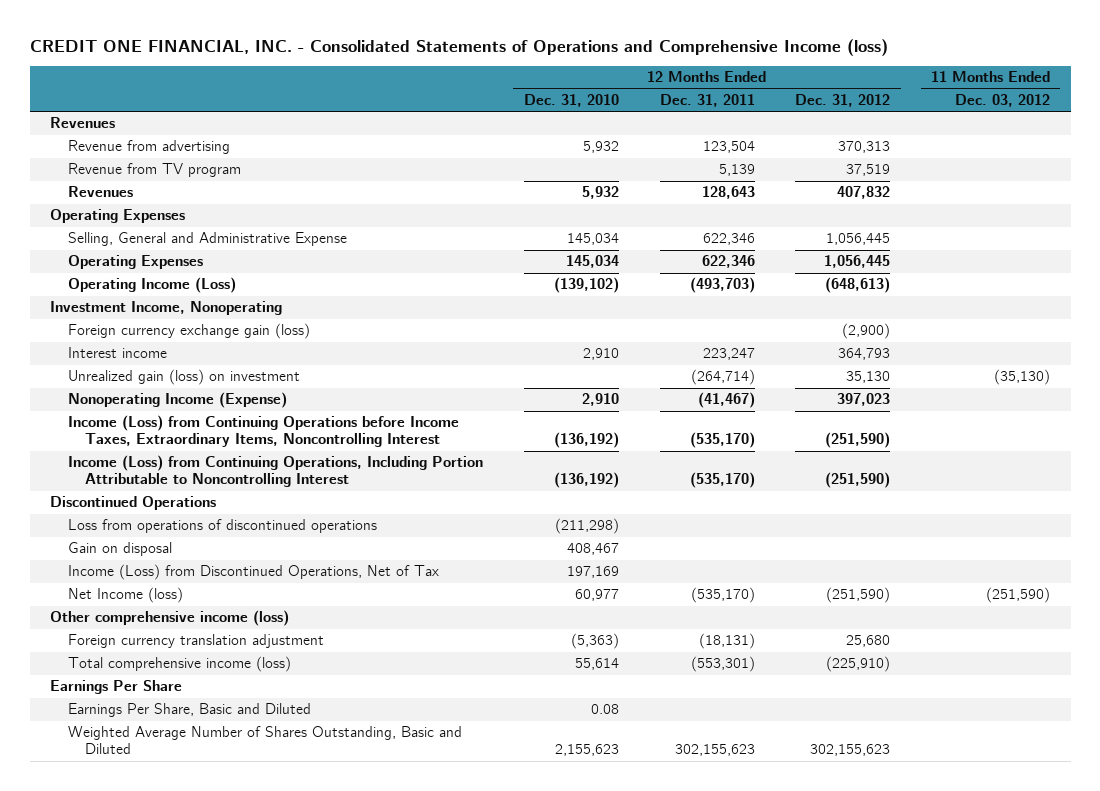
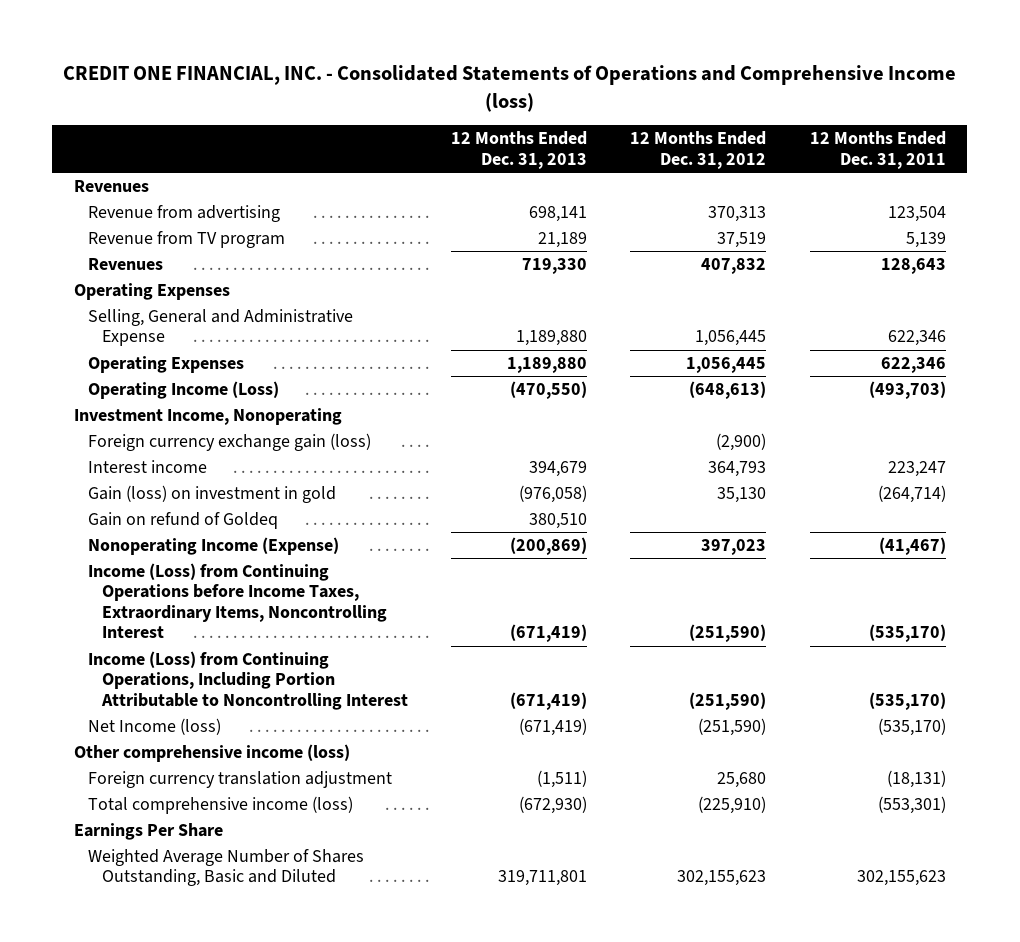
- | 12 Months Ended Dec. 31, 2010 | 12 Months Ended Dec. 31, 2011 | 12 Months Ended Dec. 31, 2012 | 11 Months Ended Dec. 03, 2012
+ | 12 Months Ended Dec. 31, 2013 | 12 Months Ended Dec. 31, 2012 | 12 Months Ended Dec. 31, 2011
- Unrealized gain (loss) on investment | | (264,714) | 35,130 | (35,130)
+ Gain (loss) on investment in gold | (976,058) | 35,130 | (264,714)
+ Gain on refund of Goldeq | 380,510 | |
- Discontinued Operations
- Loss from operations of discontinued operations | (211,298) | | |
- Gain on disposal | 408,467 | | |
- Income (Loss) from Discontinued Operations, Net of Tax | 197,169 | | |
- Earnings Per Share, Basic and Diluted | 0.08 | | |

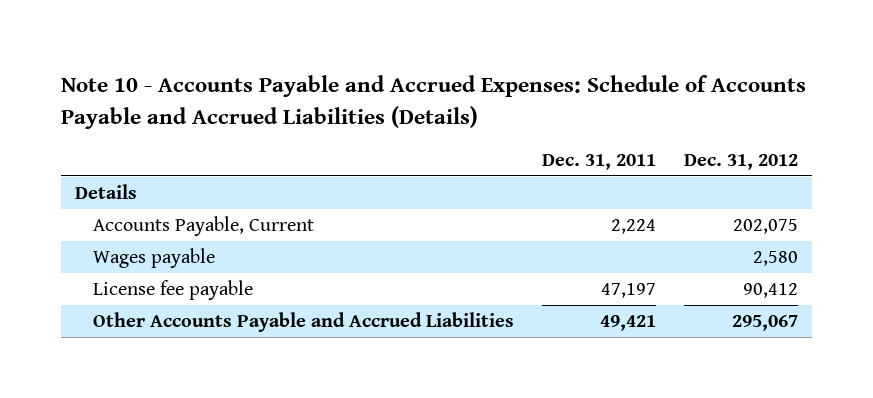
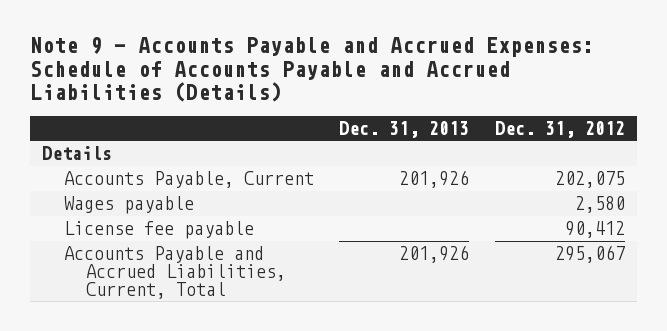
- Note 10 - Accounts Payable and Accrued Expenses: Schedule of Accounts Payable and Accrued Liabilities (Details)
+ Note 9 - Accounts Payable and Accrued Expenses: Schedule of Accounts Payable and Accrued Liabilities (Details)
- | Dec. 31, 2011 | Dec. 31, 2012
+ | Dec. 31, 2013 | Dec. 31, 2012
- Other Accounts Payable and Accrued Liabilities | 49,421 | 295,067
+ Accounts Payable and Accrued Liabilities, Current, Total | 201,926 | 295,067

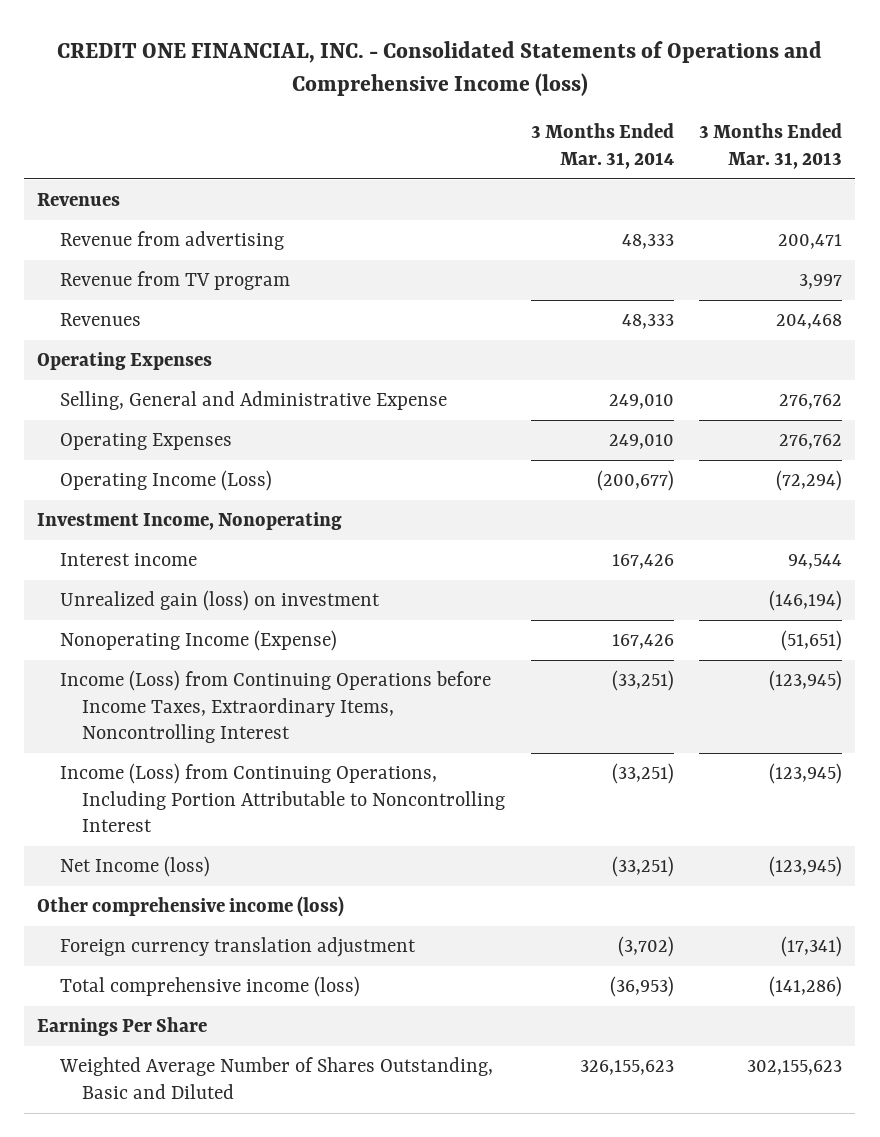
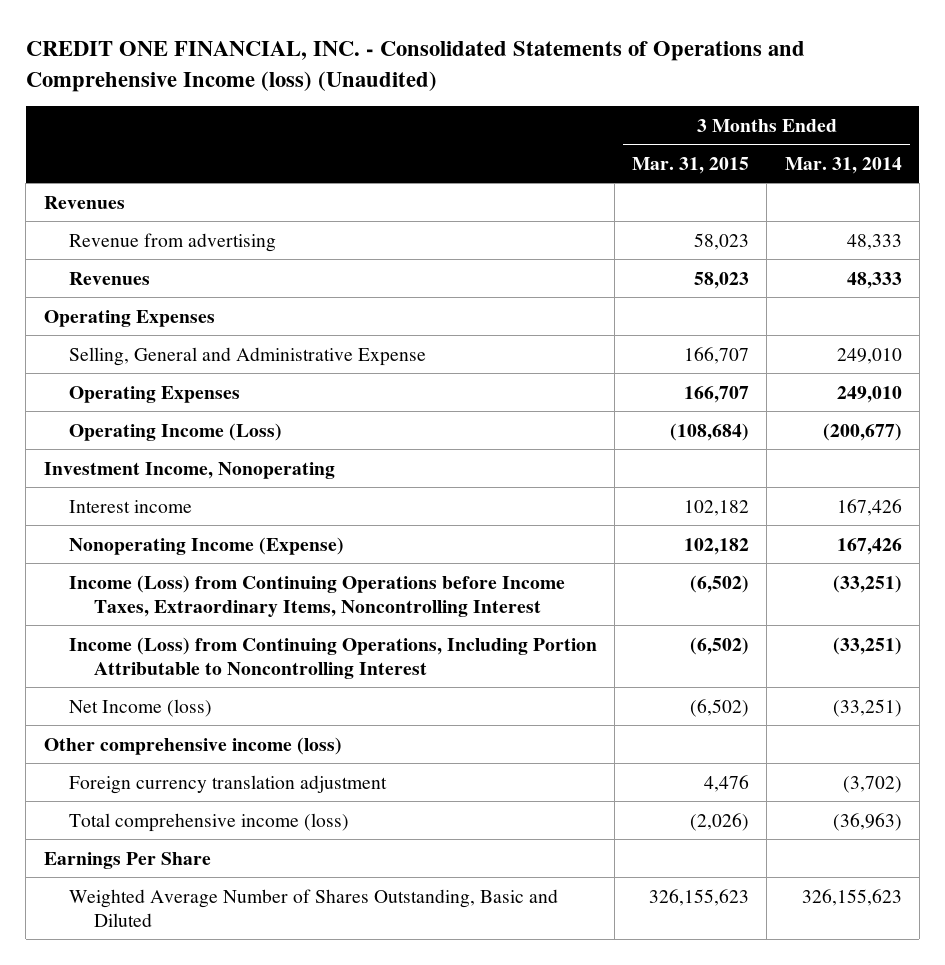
- CREDIT ONE FINANCIAL, INC. - Consolidated Statements of Operations and Comprehensive Income (loss)
+ CREDIT ONE FINANCIAL, INC. - Consolidated Statements of Operations and Comprehensive Income (loss) (Unaudited)
- | 3 Months Ended Mar. 31, 2014 | 3 Months Ended Mar. 31, 2013
+ | 3 Months Ended Mar. 31, 2015 | 3 Months Ended Mar. 31, 2014
- Revenue from TV program | | 3,997
- Unrealized gain (loss) on investment | | (146,194)
- Total comprehensive income (loss) | (36,953) | (141,286)
+ Total comprehensive income (loss) | (2,026) | (36,963)

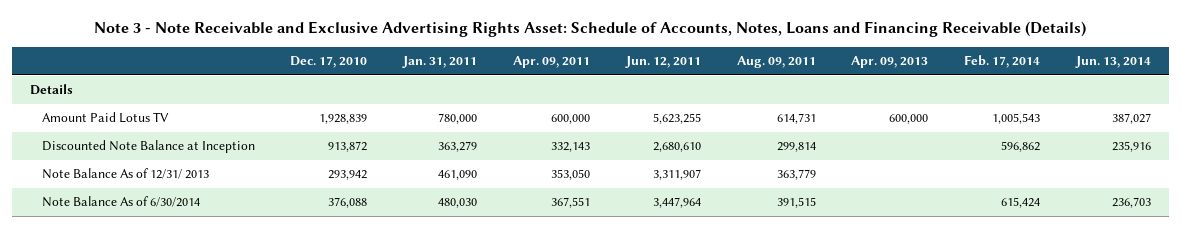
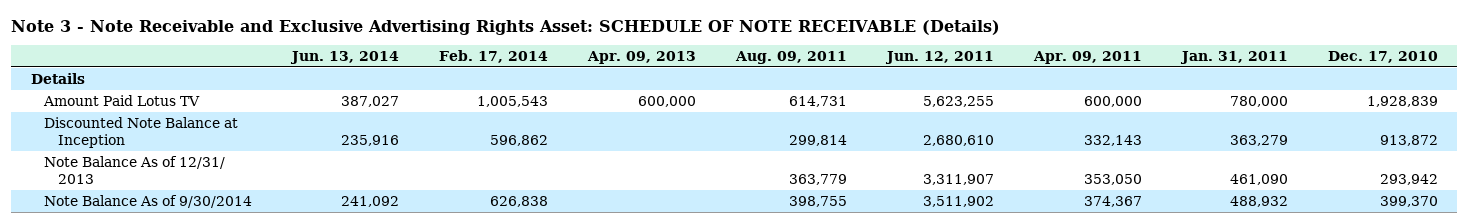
- Note 3 - Note Receivable and Exclusive Advertising Rights Asset: Schedule of Accounts, Notes, Loans and Financing Receivable (Details)
+ Note 3 - Note Receivable and Exclusive Advertising Rights Asset: SCHEDULE OF NOTE RECEIVABLE (Details)
- | Dec. 17, 2010 | Jan. 31, 2011 | Apr. 09, 2011 | Jun. 12, 2011 | Aug. 09, 2011 | Apr. 09, 2013 | Feb. 17, 2014 | Jun. 13, 2014
+ | Jun. 13, 2014 | Feb. 17, 2014 | Apr. 09, 2013 | Aug. 09, 2011 | Jun. 12, 2011 | Apr. 09, 2011 | Jan. 31, 2011 | Dec. 17, 2010
- Note Balance As of 6/30/2014 | 376,088 | 480,030 | 367,551 | 3,447,964 | 391,515 | | 615,424 | 236,703
+ Note Balance As of 9/30/2014 | 241,092 | 626,838 | | 398,755 | 3,511,902 | 374,367 | 488,932 | 399,370

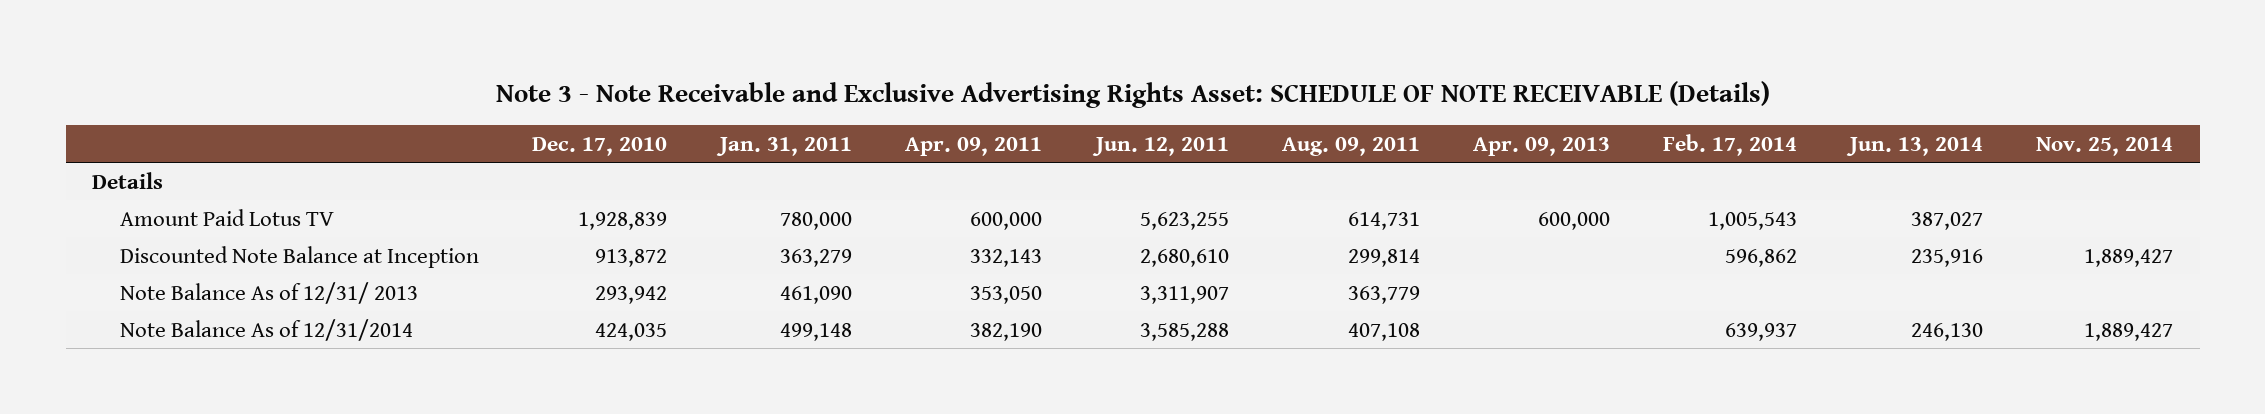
- | Jun. 13, 2014 | Feb. 17, 2014 | Apr. 09, 2013 | Aug. 09, 2011 | Jun. 12, 2011 | Apr. 09, 2011 | Jan. 31, 2011 | Dec. 17, 2010
+ | Dec. 17, 2010 | Jan. 31, 2011 | Apr. 09, 2011 | Jun. 12, 2011 | Aug. 09, 2011 | Apr. 09, 2013 | Feb. 17, 2014 | Jun. 13, 2014 | Nov. 25, 2014
- Note Balance As of 9/30/2014 | 241,092 | 626,838 | | 398,755 | 3,511,902 | 374,367 | 488,932 | 399,370
+ Note Balance As of 12/31/2014 | 424,035 | 499,148 | 382,190 | 3,585,288 | 407,108 | | 639,937 | 246,130 | 1,889,427

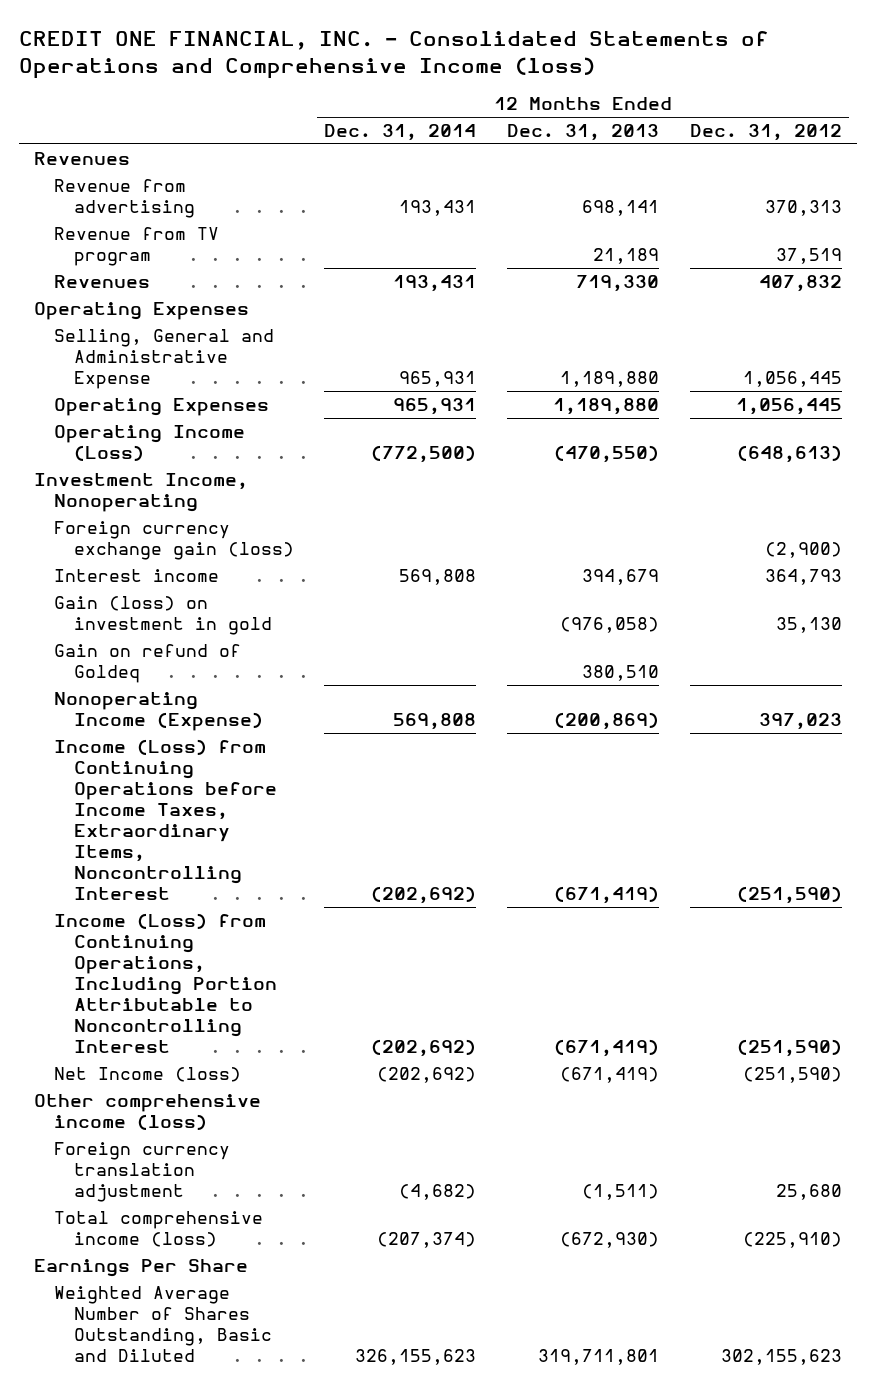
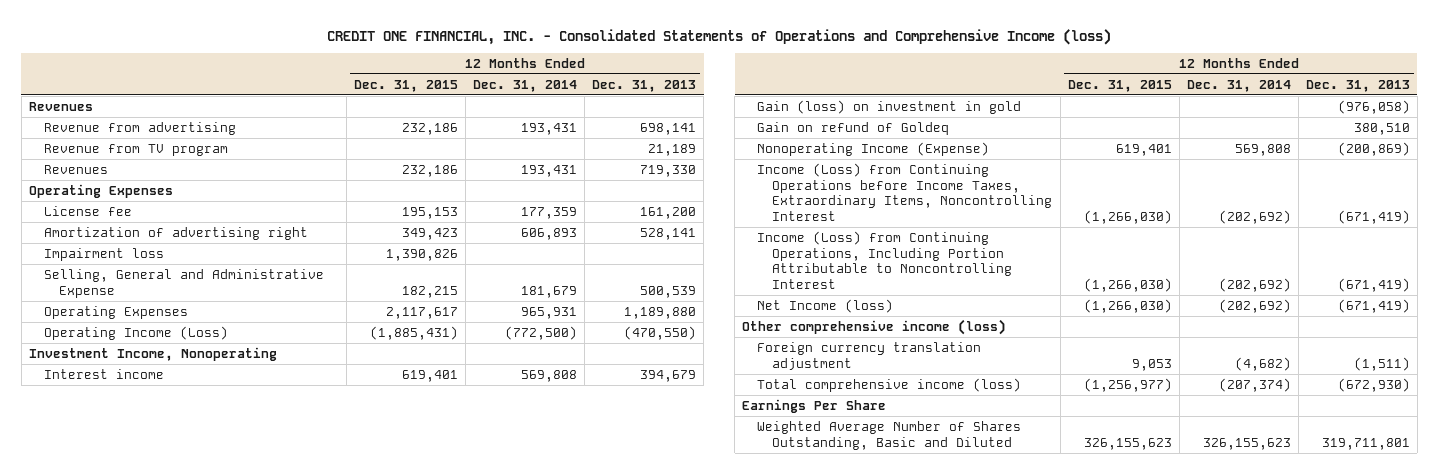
- | 12 Months Ended Dec. 31, 2014 | 12 Months Ended Dec. 31, 2013 | 12 Months Ended Dec. 31, 2012
+ | 12 Months Ended Dec. 31, 2015 | 12 Months Ended Dec. 31, 2014 | 12 Months Ended Dec. 31, 2013
- Selling, General and Administrative Expense | 965,931 | 1,189,880 | 1,056,445
+ License fee | 195,153 | 177,359 | 161,200
+ Amortization of advertising right | 349,423 | 606,893 | 528,141
+ Impairment loss | 1,390,826 | |
+ Selling, General and Administrative Expense | 182,215 | 181,679 | 500,539
- Foreign currency exchange gain (loss) | | | (2,900)

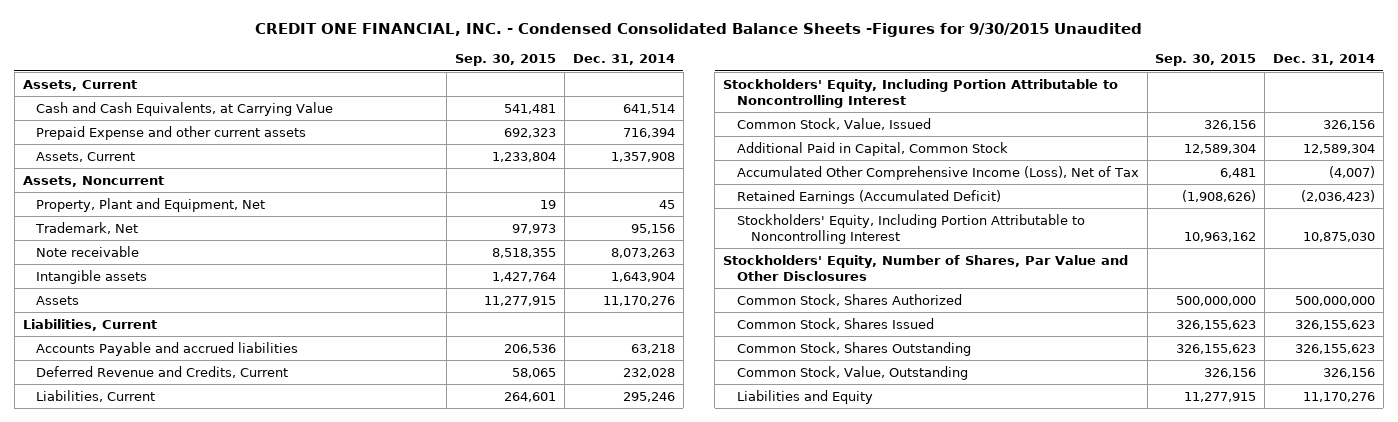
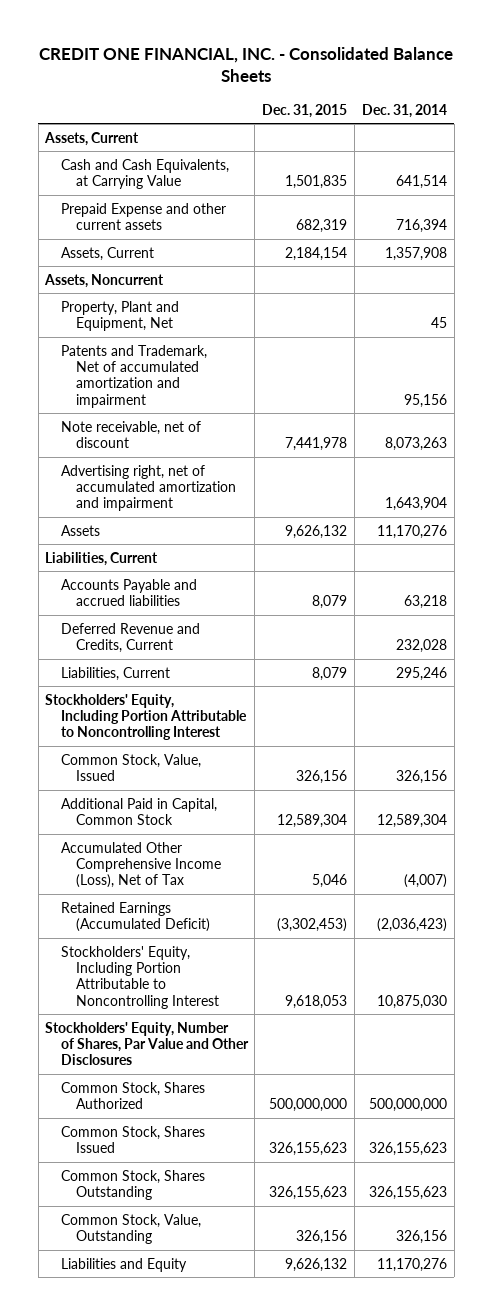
- CREDIT ONE FINANCIAL, INC. - Condensed Consolidated Balance Sheets -Figures for 9/30/2015 Unaudited
+ CREDIT ONE FINANCIAL, INC. - Consolidated Balance Sheets
- | Sep. 30, 2015 | Dec. 31, 2014
+ | Dec. 31, 2015 | Dec. 31, 2014
- Trademark, Net | 97,973 | 95,156
- Note receivable | 8,518,355 | 8,073,263
- Intangible assets | 1,427,764 | 1,643,904
+ Patents and Trademark, Net of accumulated amortization and impairment | | 95,156
+ Note receivable, net of discount | 7,441,978 | 8,073,263
+ Advertising right, net of accumulated amortization and impairment | | 1,643,904

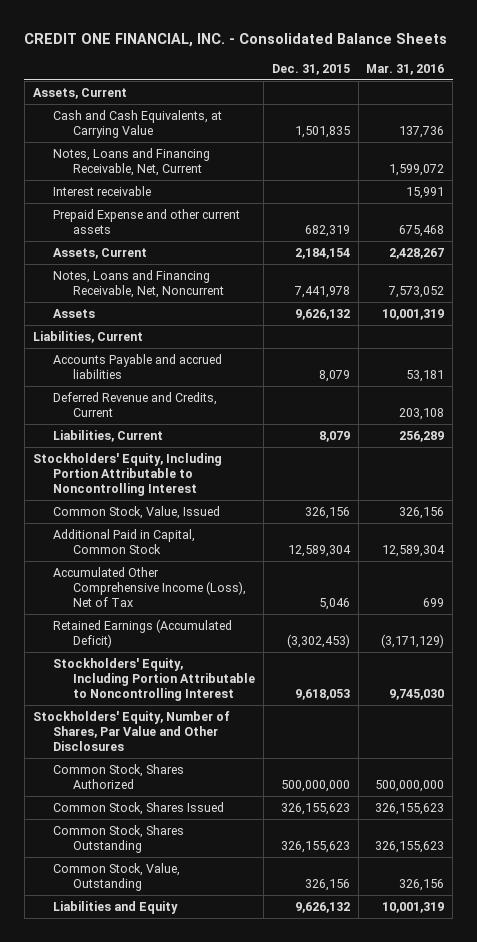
- | Dec. 31, 2015 | Dec. 31, 2014
+ | Dec. 31, 2015 | Mar. 31, 2016
+ Notes, Loans and Financing Receivable, Net, Current | | 1,599,072
+ Interest receivable | | 15,991
- Assets, Noncurrent
- Property, Plant and Equipment, Net | | 45
- Patents and Trademark, Net of accumulated amortization and impairment | | 95,156
- Note receivable, net of discount | 7,441,978 | 8,073,263
- Advertising right, net of accumulated amortization and impairment | | 1,643,904
+ Notes, Loans and Financing Receivable, Net, Noncurrent | 7,441,978 | 7,573,052

